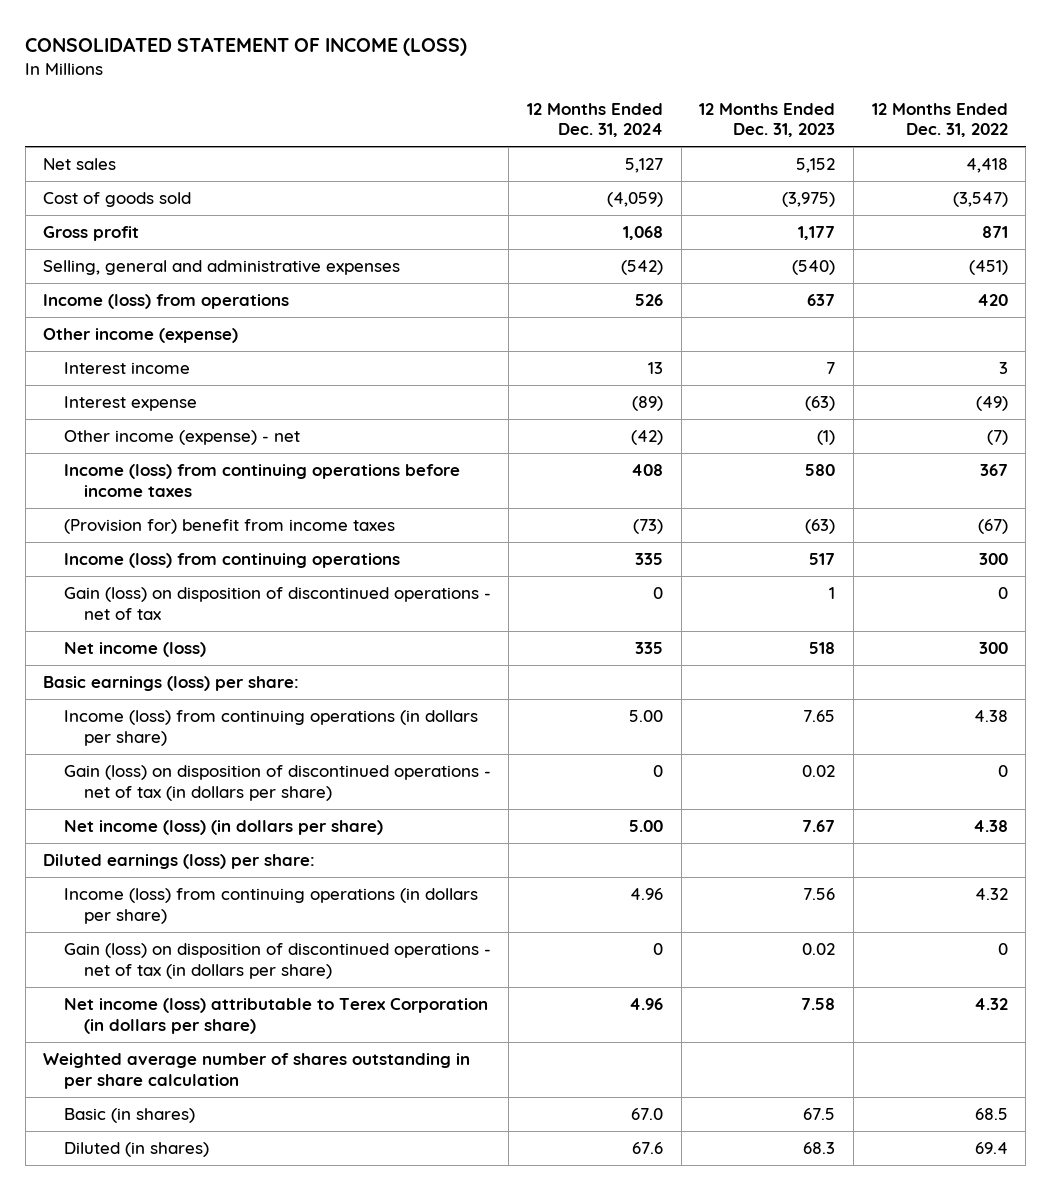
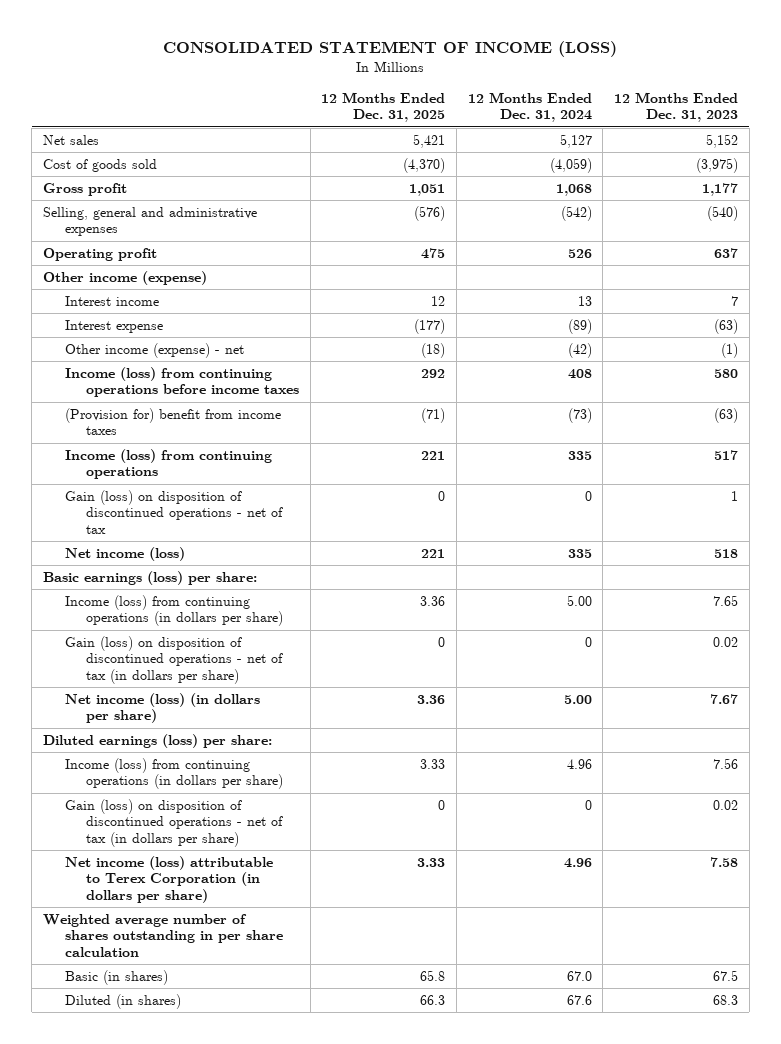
- | 12 Months Ended Dec. 31, 2024 | 12 Months Ended Dec. 31, 2023 | 12 Months Ended Dec. 31, 2022
+ | 12 Months Ended Dec. 31, 2025 | 12 Months Ended Dec. 31, 2024 | 12 Months Ended Dec. 31, 2023
- Income (loss) from operations | 526 | 637 | 420
+ Operating profit | 475 | 526 | 637

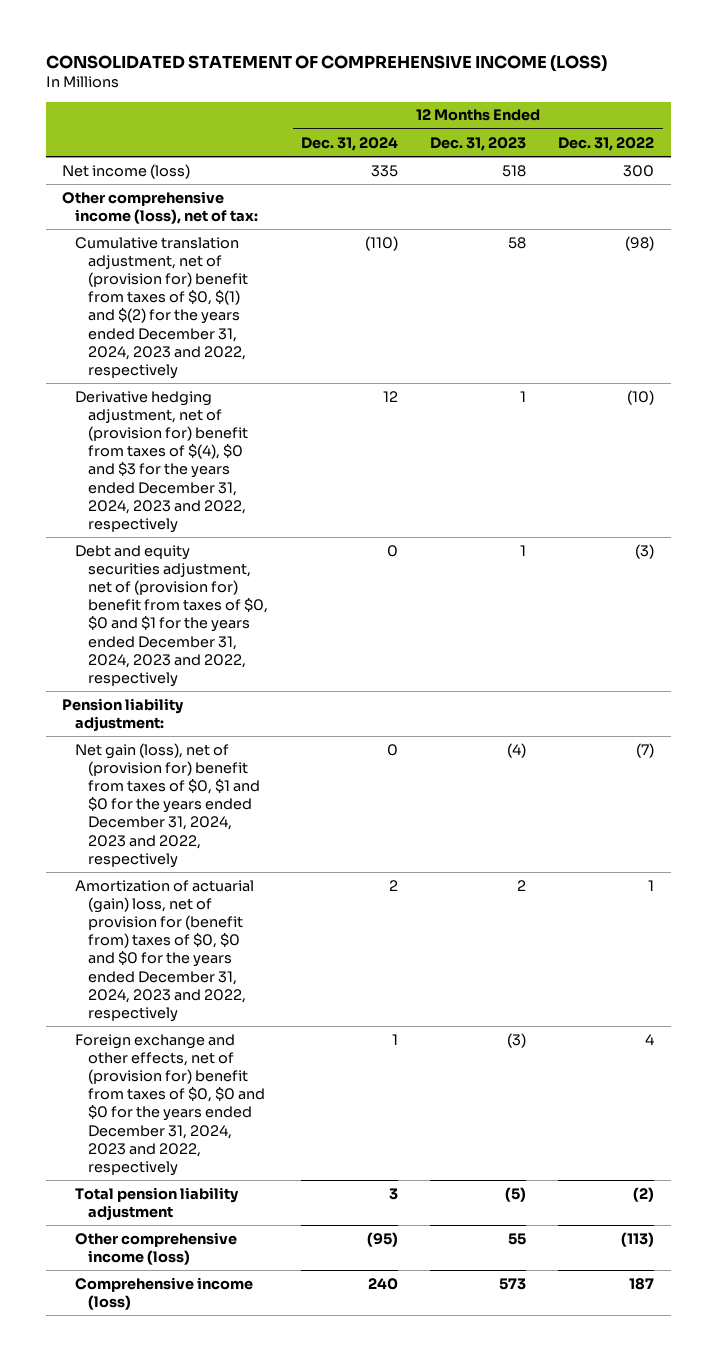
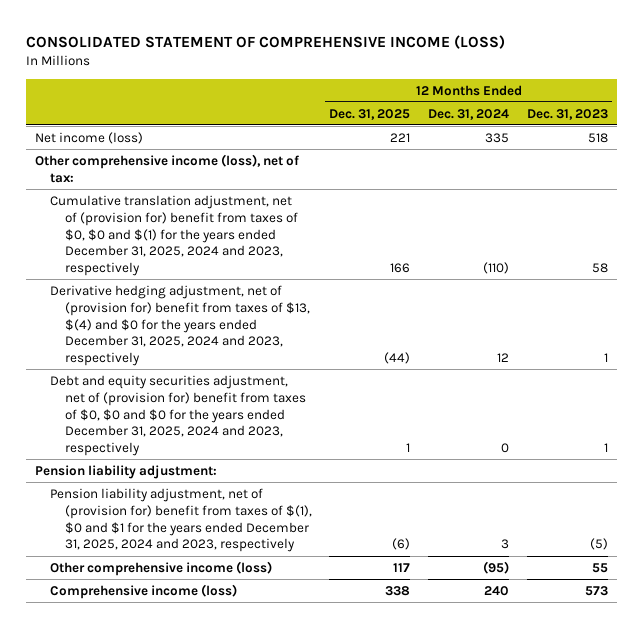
- | 12 Months Ended Dec. 31, 2024 | 12 Months Ended Dec. 31, 2023 | 12 Months Ended Dec. 31, 2022
+ | 12 Months Ended Dec. 31, 2025 | 12 Months Ended Dec. 31, 2024 | 12 Months Ended Dec. 31, 2023
- Cumulative translation adjustment, net of (provision for) benefit from taxes of $0, $(1) and $(2) for the years ended December 31, 2024, 2023 and 2022, respectively | (110) | 58 | (98)
- Derivative hedging adjustment, net of (provision for) benefit from taxes of $(4), $0 and $3 for the years ended December 31, 2024, 2023 and 2022, respectively | 12 | 1 | (10)
- Debt and equity securities adjustment, net of (provision for) benefit from taxes of $0, $0 and $1 for the years ended December 31, 2024, 2023 and 2022, respectively | 0 | 1 | (3)
+ Cumulative translation adjustment, net of (provision for) benefit from taxes of $0, $0 and $(1) for the years ended December 31, 2025, 2024 and 2023, respectively | 166 | (110) | 58
+ Derivative hedging adjustment, net of (provision for) benefit from taxes of $13, $(4) and $0 for the years ended December 31, 2025, 2024 and 2023, respectively | (44) | 12 | 1
+ Debt and equity securities adjustment, net of (provision for) benefit from taxes of $0, $0 and $0 for the years ended December 31, 2025, 2024 and 2023, respectively | 1 | 0 | 1
- Net gain (loss), net of (provision for) benefit from taxes of $0, $1 and $0 for the years ended December 31, 2024, 2023 and 2022, respectively | 0 | (4) | (7)
- Amortization of actuarial (gain) loss, net of provision for (benefit from) taxes of $0, $0 and $0 for the years ended December 31, 2024, 2023 and 2022, respectively | 2 | 2 | 1
- Foreign exchange and other effects, net of (provision for) benefit from taxes of $0, $0 and $0 for the years ended December 31, 2024, 2023 and 2022, respectively | 1 | (3) | 4
- Total pension liability adjustment | 3 | (5) | (2)
+ Pension liability adjustment, net of (provision for) benefit from taxes of $(1), $0 and $1 for the years ended December 31, 2025, 2024 and 2023, respectively | (6) | 3 | (5)

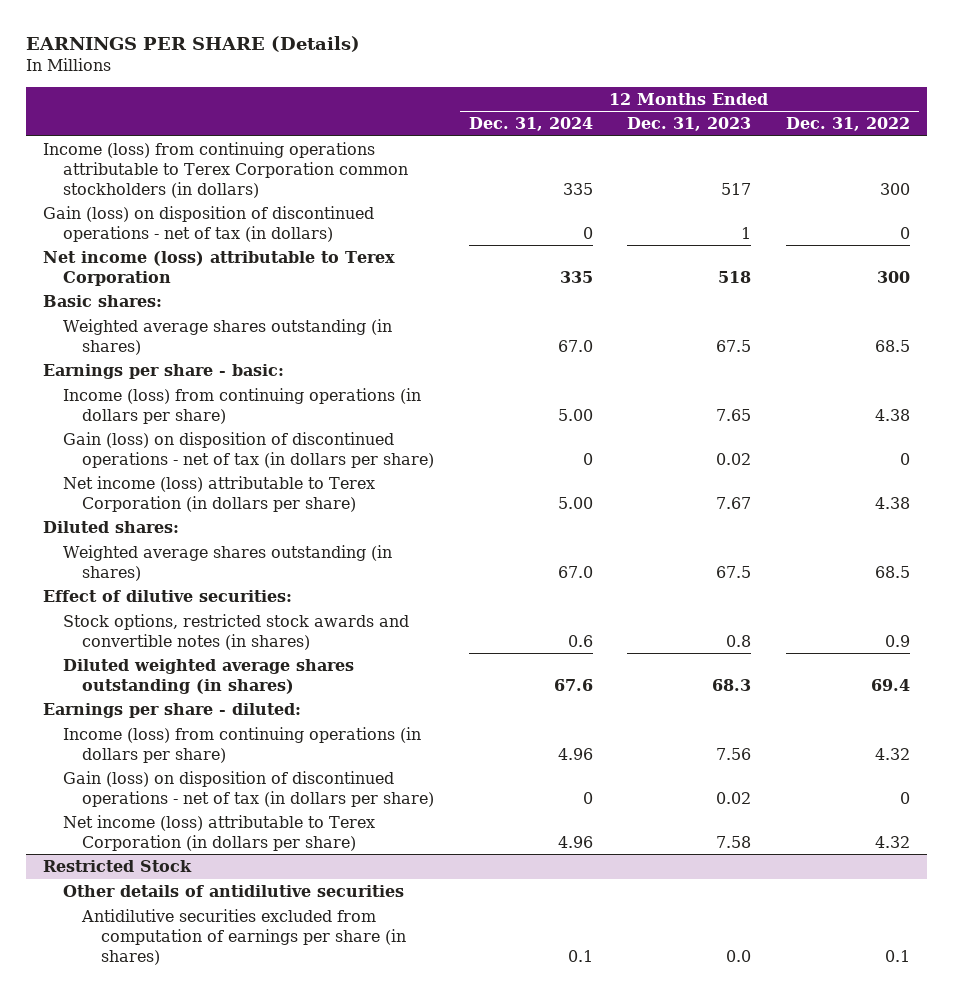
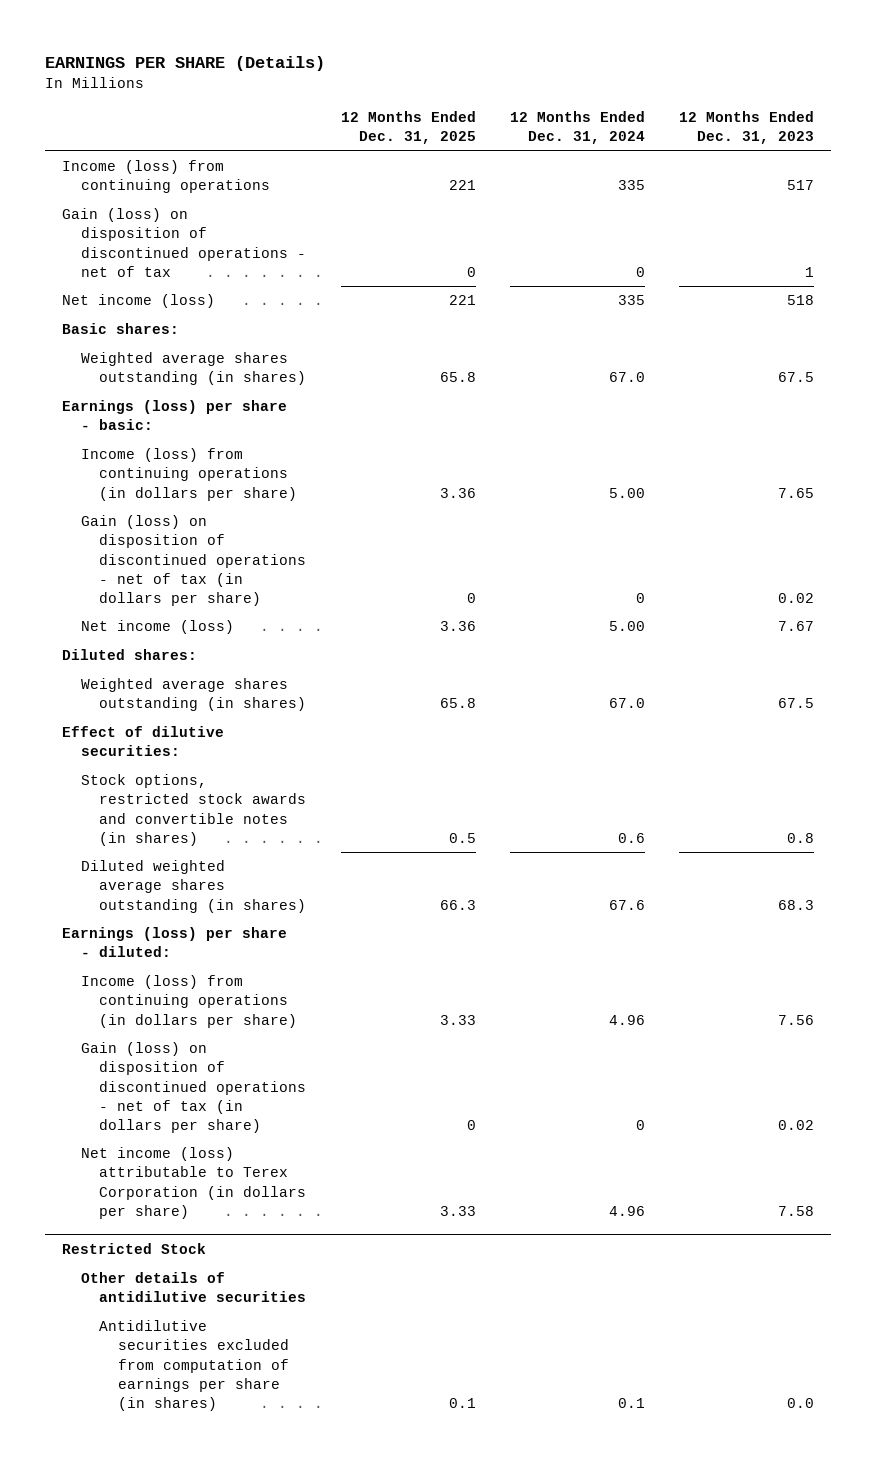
- | 12 Months Ended Dec. 31, 2024 | 12 Months Ended Dec. 31, 2023 | 12 Months Ended Dec. 31, 2022
+ | 12 Months Ended Dec. 31, 2025 | 12 Months Ended Dec. 31, 2024 | 12 Months Ended Dec. 31, 2023
- Income (loss) from continuing operations attributable to Terex Corporation common stockholders (in dollars) | 335 | 517 | 300
- Gain (loss) on disposition of discontinued operations - net of tax (in dollars) | 0 | 1 | 0
- Net income (loss) attributable to Terex Corporation | 335 | 518 | 300
+ Income (loss) from continuing operations | 221 | 335 | 517
+ Gain (loss) on disposition of discontinued operations - net of tax | 0 | 0 | 1
+ Net income (loss) | 221 | 335 | 518
- Earnings per share - basic:
+ Earnings (loss) per share - basic:
- Net income (loss) attributable to Terex Corporation (in dollars per share) | 5.00 | 7.67 | 4.38
+ Net income (loss) | 3.36 | 5.00 | 7.67
- Earnings per share - diluted:
+ Earnings (loss) per share - diluted:

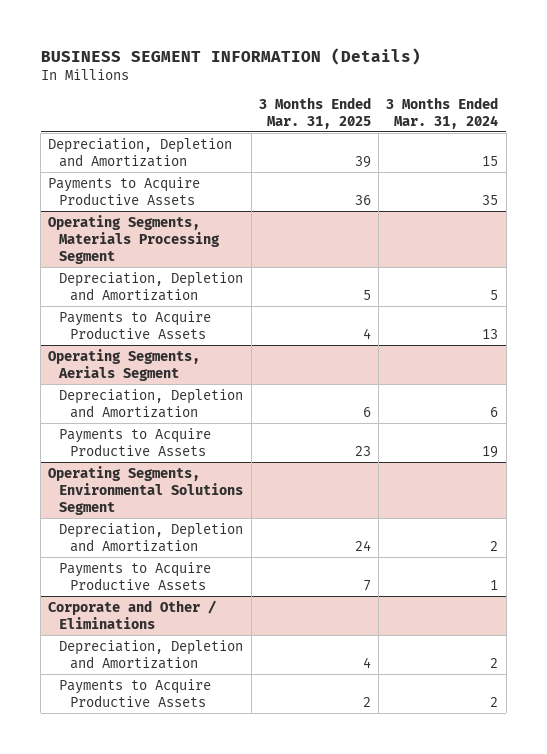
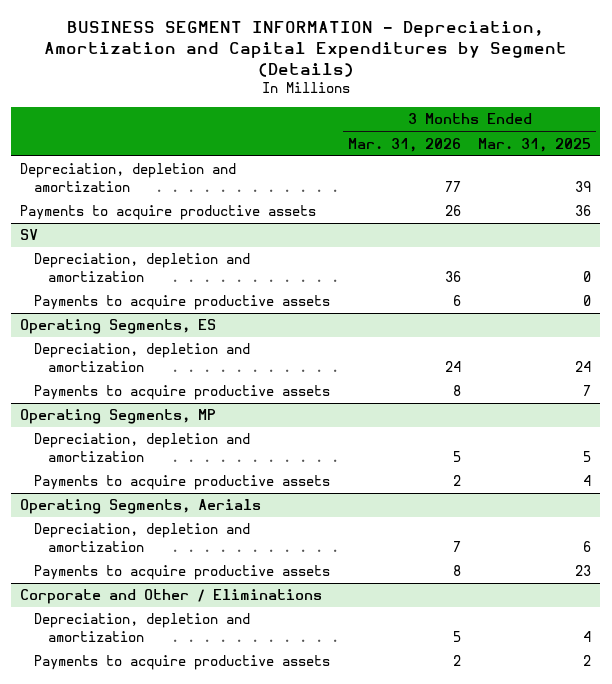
- BUSINESS SEGMENT INFORMATION (Details)
+ BUSINESS SEGMENT INFORMATION - Depreciation, Amortization and Capital Expenditures by Segment (Details)
- | 3 Months Ended Mar. 31, 2025 | 3 Months Ended Mar. 31, 2024
+ | 3 Months Ended Mar. 31, 2026 | 3 Months Ended Mar. 31, 2025
- Depreciation, Depletion and Amortization | 39 | 15
- Payments to Acquire Productive Assets | 36 | 35
- Operating Segments, Materials Processing Segment
- Depreciation, Depletion and Amortization | 5 | 5
- Payments to Acquire Productive Assets | 4 | 13
- Operating Segments, Aerials Segment
- Depreciation, Depletion and Amortization | 6 | 6
- Payments to Acquire Productive Assets | 23 | 19
- Operating Segments, Environmental Solutions Segment
- Depreciation, Depletion and Amortization | 24 | 2
- Payments to Acquire Productive Assets | 7 | 1
+ Depreciation, depletion and amortization | 77 | 39
+ Payments to acquire productive assets | 26 | 36
+ SV
+ Depreciation, depletion and amortization | 36 | 0
+ Payments to acquire productive assets | 6 | 0
+ Operating Segments, ES
+ Depreciation, depletion and amortization | 24 | 24
+ Payments to acquire productive assets | 8 | 7
+ Operating Segments, MP
+ Depreciation, depletion and amortization | 5 | 5
+ Payments to acquire productive assets | 2 | 4
+ Operating Segments, Aerials
+ Depreciation, depletion and amortization | 7 | 6
+ Payments to acquire productive assets | 8 | 23
@ Corporate and Other / Eliminations
- Depreciation, Depletion and Amortization | 4 | 2
- Payments to Acquire Productive Assets | 2 | 2
+ Depreciation, depletion and amortization | 5 | 4
+ Payments to acquire productive assets | 2 | 2

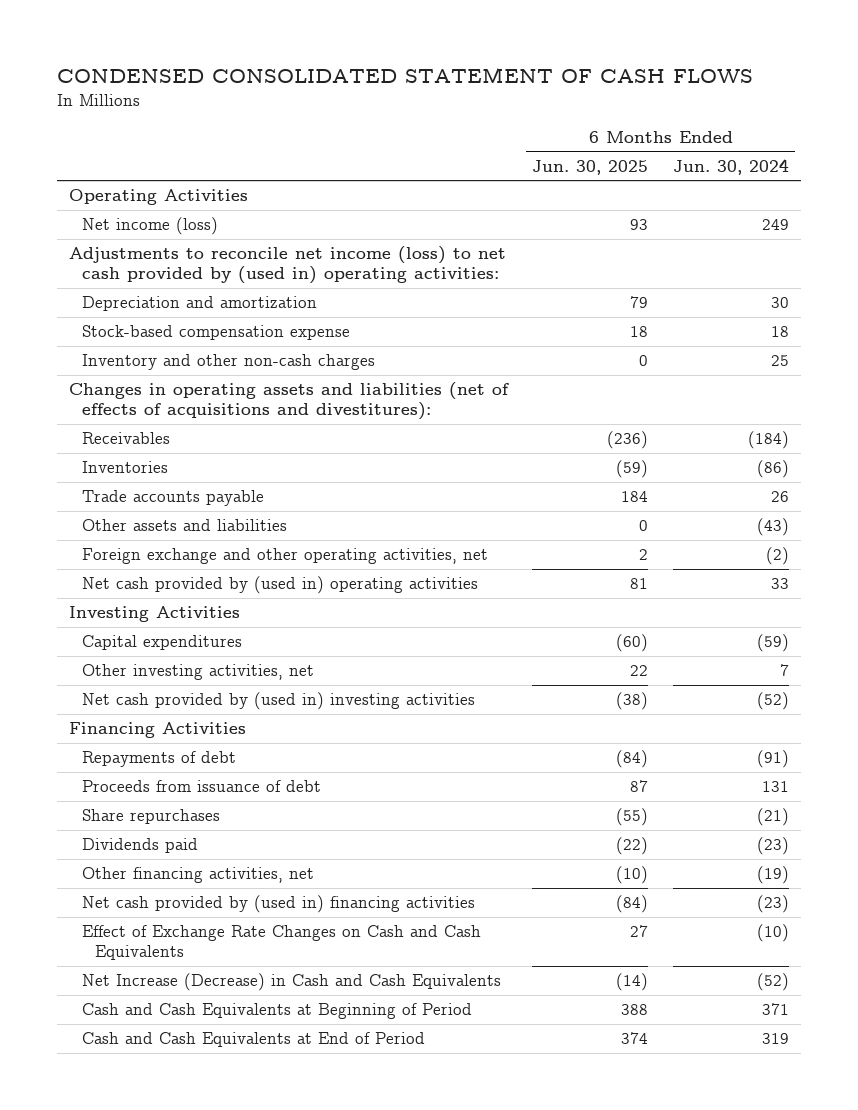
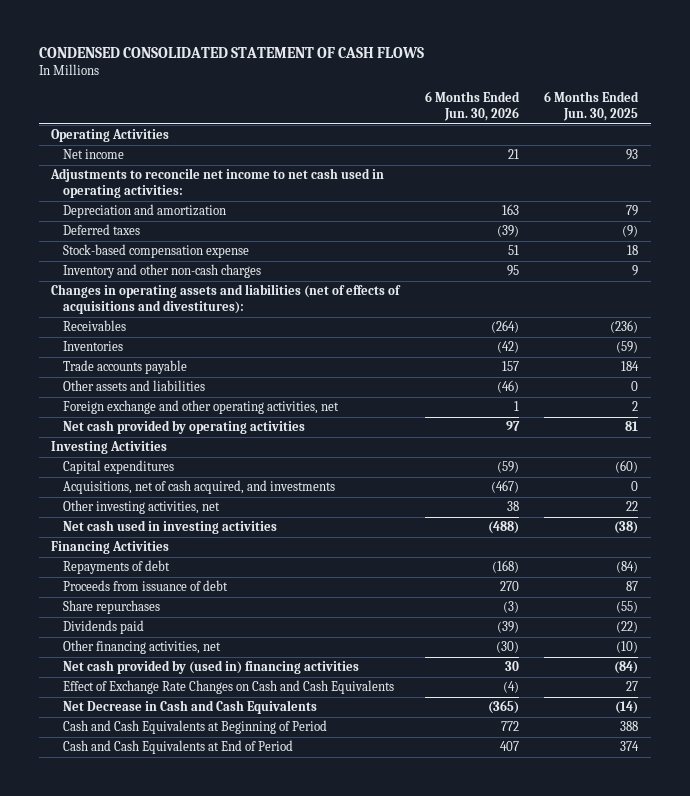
- | 6 Months Ended Jun. 30, 2025 | 6 Months Ended Jun. 30, 2024
+ | 6 Months Ended Jun. 30, 2026 | 6 Months Ended Jun. 30, 2025
- Net income (loss) | 93 | 249
- Adjustments to reconcile net income (loss) to net cash provided by (used in) operating activities:
+ Net income | 21 | 93
+ Adjustments to reconcile net income to net cash used in operating activities:
+ Deferred taxes | (39) | (9)
- Inventory and other non-cash charges | 0 | 25
+ Inventory and other non-cash charges | 95 | 9
- Net cash provided by (used in) operating activities | 81 | 33
+ Net cash provided by operating activities | 97 | 81
+ Acquisitions, net of cash acquired, and investments | (467) | 0
- Net cash provided by (used in) investing activities | (38) | (52)
+ Net cash used in investing activities | (488) | (38)
- Net Increase (Decrease) in Cash and Cash Equivalents | (14) | (52)
+ Net Decrease in Cash and Cash Equivalents | (365) | (14)

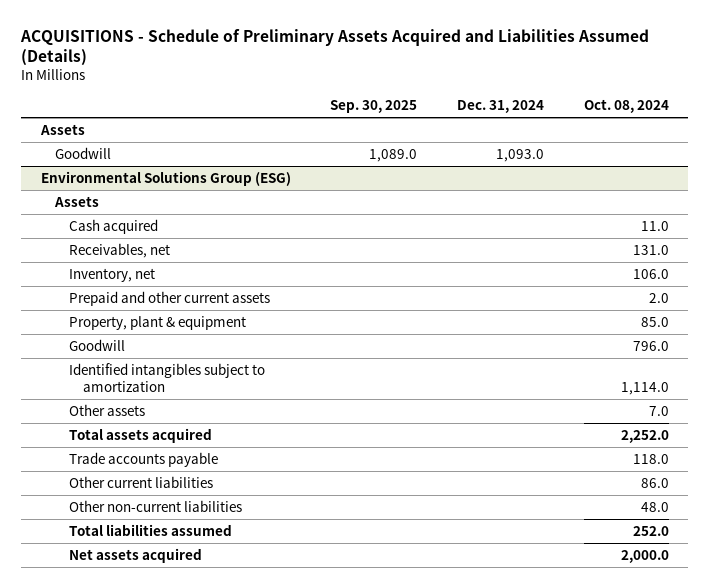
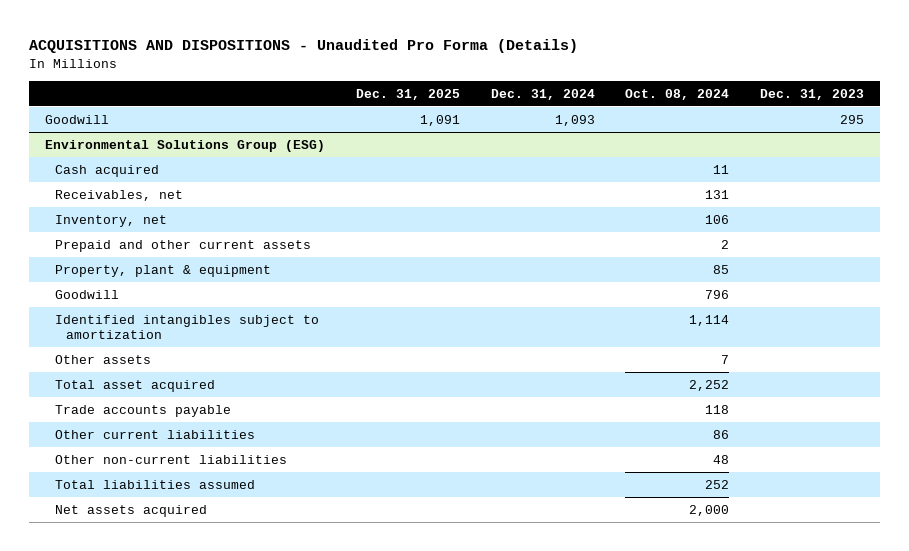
- ACQUISITIONS - Schedule of Preliminary Assets Acquired and Liabilities Assumed (Details)
+ ACQUISITIONS AND DISPOSITIONS - Unaudited Pro Forma (Details)
- | Sep. 30, 2025 | Dec. 31, 2024 | Oct. 08, 2024
+ | Dec. 31, 2025 | Dec. 31, 2024 | Oct. 08, 2024 | Dec. 31, 2023
- Assets
- Goodwill | 1,089.0 | 1,093.0 |
+ Goodwill | 1,091 | 1,093 | | 295
@ Environmental Solutions Group (ESG)
- Assets
- Cash acquired | | | 11.0
- Receivables, net | | | 131.0
- Inventory, net | | | 106.0
- Prepaid and other current assets | | | 2.0
- Property, plant & equipment | | | 85.0
- Goodwill | | | 796.0
- Identified intangibles subject to amortization | | | 1,114.0
- Other assets | | | 7.0
- Total assets acquired | | | 2,252.0
- Trade accounts payable | | | 118.0
- Other current liabilities | | | 86.0
- Other non-current liabilities | | | 48.0
- Total liabilities assumed | | | 252.0
- Net assets acquired | | | 2,000.0
+ Cash acquired | | | 11 |
+ Receivables, net | | | 131 |
+ Inventory, net | | | 106 |
+ Prepaid and other current assets | | | 2 |
+ Property, plant & equipment | | | 85 |
+ Goodwill | | | 796 |
+ Identified intangibles subject to amortization | | | 1,114 |
+ Other assets | | | 7 |
+ Total asset acquired | | | 2,252 |
+ Trade accounts payable | | | 118 |
+ Other current liabilities | | | 86 |
+ Other non-current liabilities | | | 48 |
+ Total liabilities assumed | | | 252 |
+ Net assets acquired | | | 2,000 |

